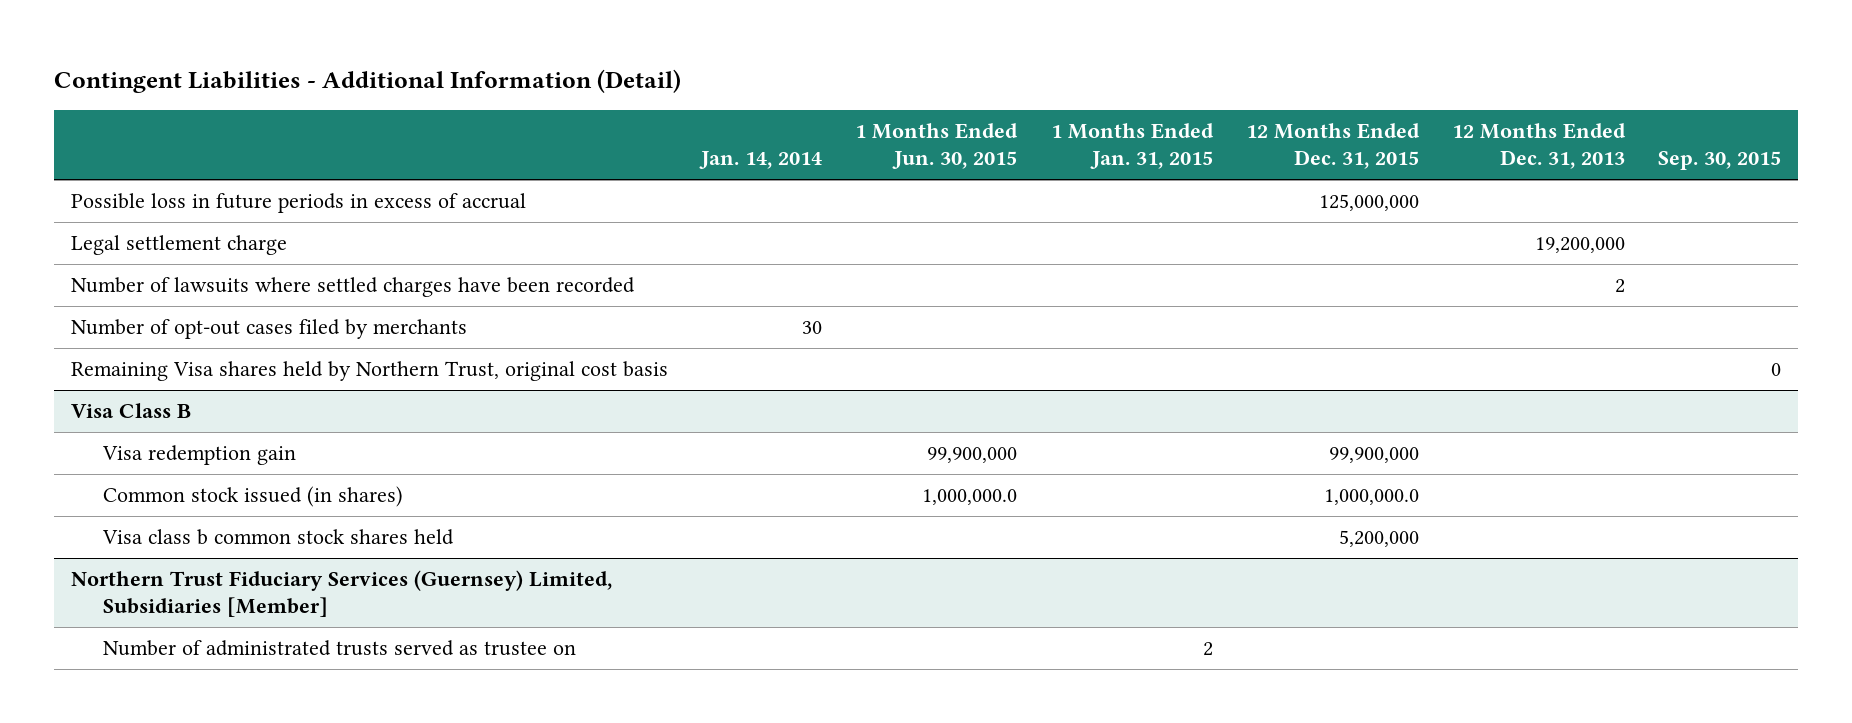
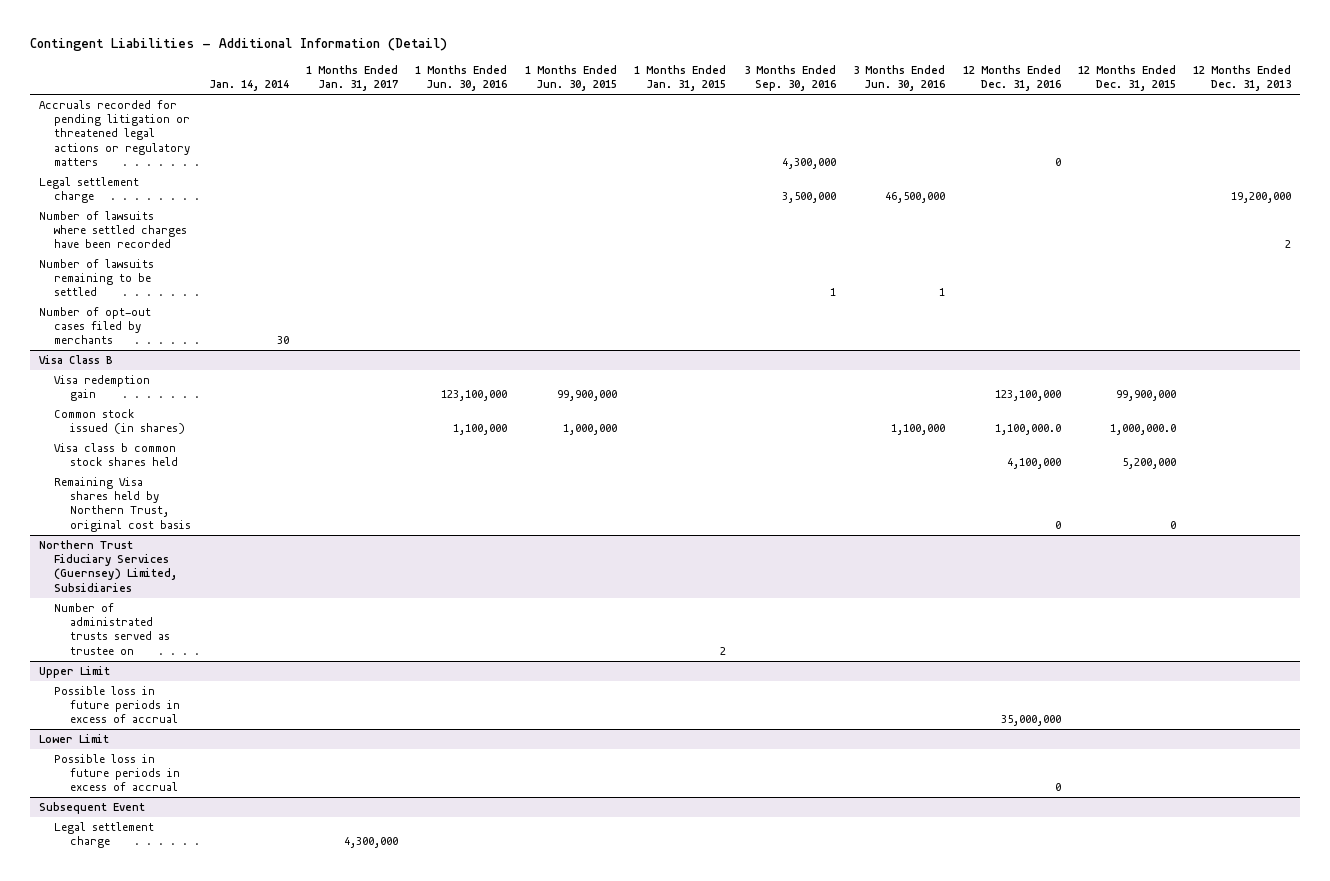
- | Jan. 14, 2014 | 1 Months Ended Jun. 30, 2015 | 1 Months Ended Jan. 31, 2015 | 12 Months Ended Dec. 31, 2015 | 12 Months Ended Dec. 31, 2013 | Sep. 30, 2015
+ | Jan. 14, 2014 | 1 Months Ended Jan. 31, 2017 | 1 Months Ended Jun. 30, 2016 | 1 Months Ended Jun. 30, 2015 | 1 Months Ended Jan. 31, 2015 | 3 Months Ended Sep. 30, 2016 | 3 Months Ended Jun. 30, 2016 | 12 Months Ended Dec. 31, 2016 | 12 Months Ended Dec. 31, 2015 | 12 Months Ended Dec. 31, 2013
- Possible loss in future periods in excess of accrual | | | | 125,000,000 | |
+ Accruals recorded for pending litigation or threatened legal actions or regulatory matters | | | | | | 4,300,000 | | 0 | |
+ Number of lawsuits remaining to be settled | | | | | | 1 | 1 | | |
- Remaining Visa shares held by Northern Trust, original cost basis | | | | | | 0
@ Visa Class B
- Common stock issued (in shares) | | 1,000,000.0 | | 1,000,000.0 | |
+ Common stock issued (in shares) | | | 1,100,000 | 1,000,000 | | | 1,100,000 | 1,100,000.0 | 1,000,000.0 |
- Northern Trust Fiduciary Services (Guernsey) Limited, Subsidiaries [Member]
@ Visa Class B
+ Remaining Visa shares held by Northern Trust, original cost basis | | | | | | | | 0 | 0 |
+ Northern Trust Fiduciary Services (Guernsey) Limited, Subsidiaries
+ Upper Limit
+ Possible loss in future periods in excess of accrual | | | | | | | | 35,000,000 | |
+ Lower Limit
+ Possible loss in future periods in excess of accrual | | | | | | | | 0 | |
+ Subsequent Event
+ Legal settlement charge | | 4,300,000 | | | | | | | |

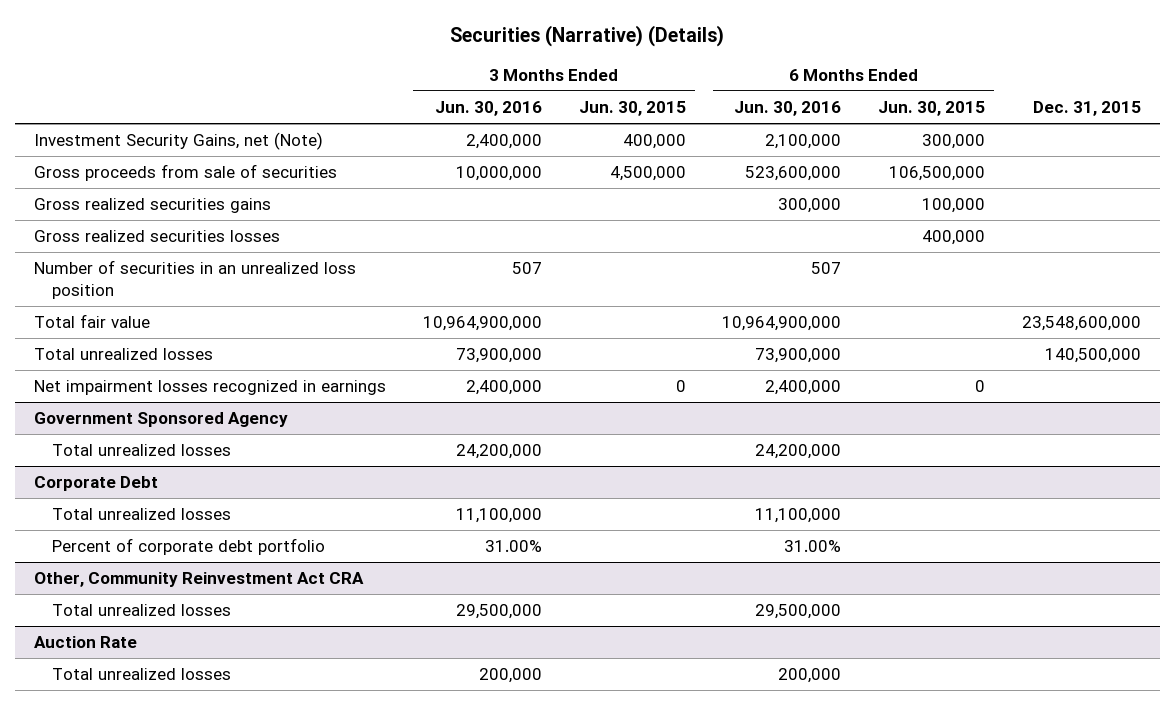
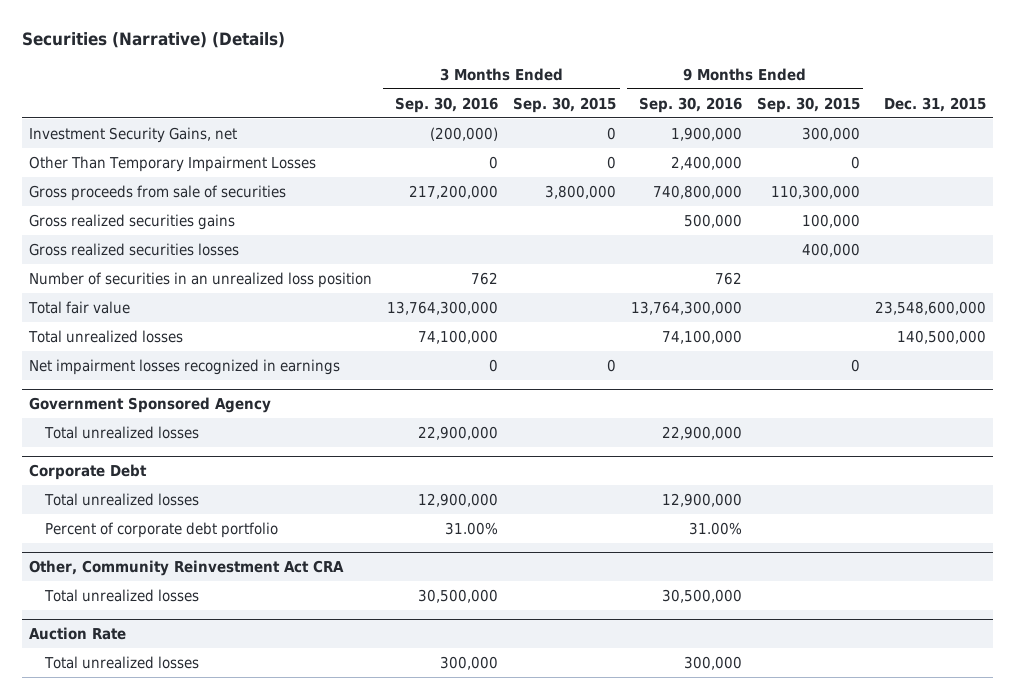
- | 3 Months Ended Jun. 30, 2016 | 3 Months Ended Jun. 30, 2015 | 6 Months Ended Jun. 30, 2016 | 6 Months Ended Jun. 30, 2015 | Dec. 31, 2015
+ | 3 Months Ended Sep. 30, 2016 | 3 Months Ended Sep. 30, 2015 | 9 Months Ended Sep. 30, 2016 | 9 Months Ended Sep. 30, 2015 | Dec. 31, 2015
- Investment Security Gains, net (Note) | 2,400,000 | 400,000 | 2,100,000 | 300,000 |
+ Investment Security Gains, net | (200,000) | 0 | 1,900,000 | 300,000 |
+ Other Than Temporary Impairment Losses | 0 | 0 | 2,400,000 | 0 |

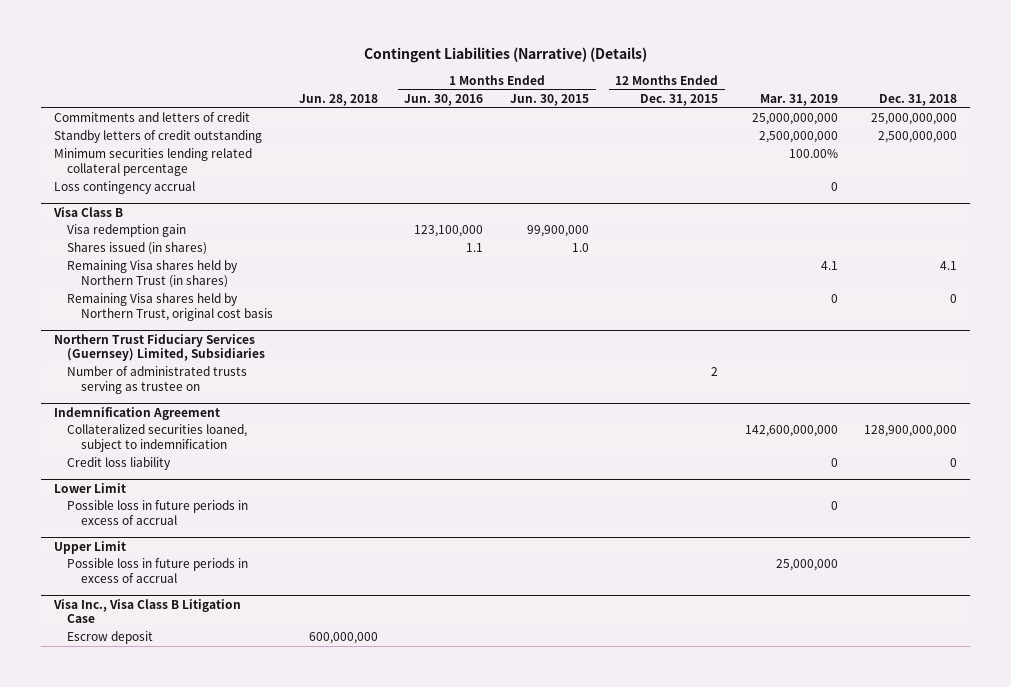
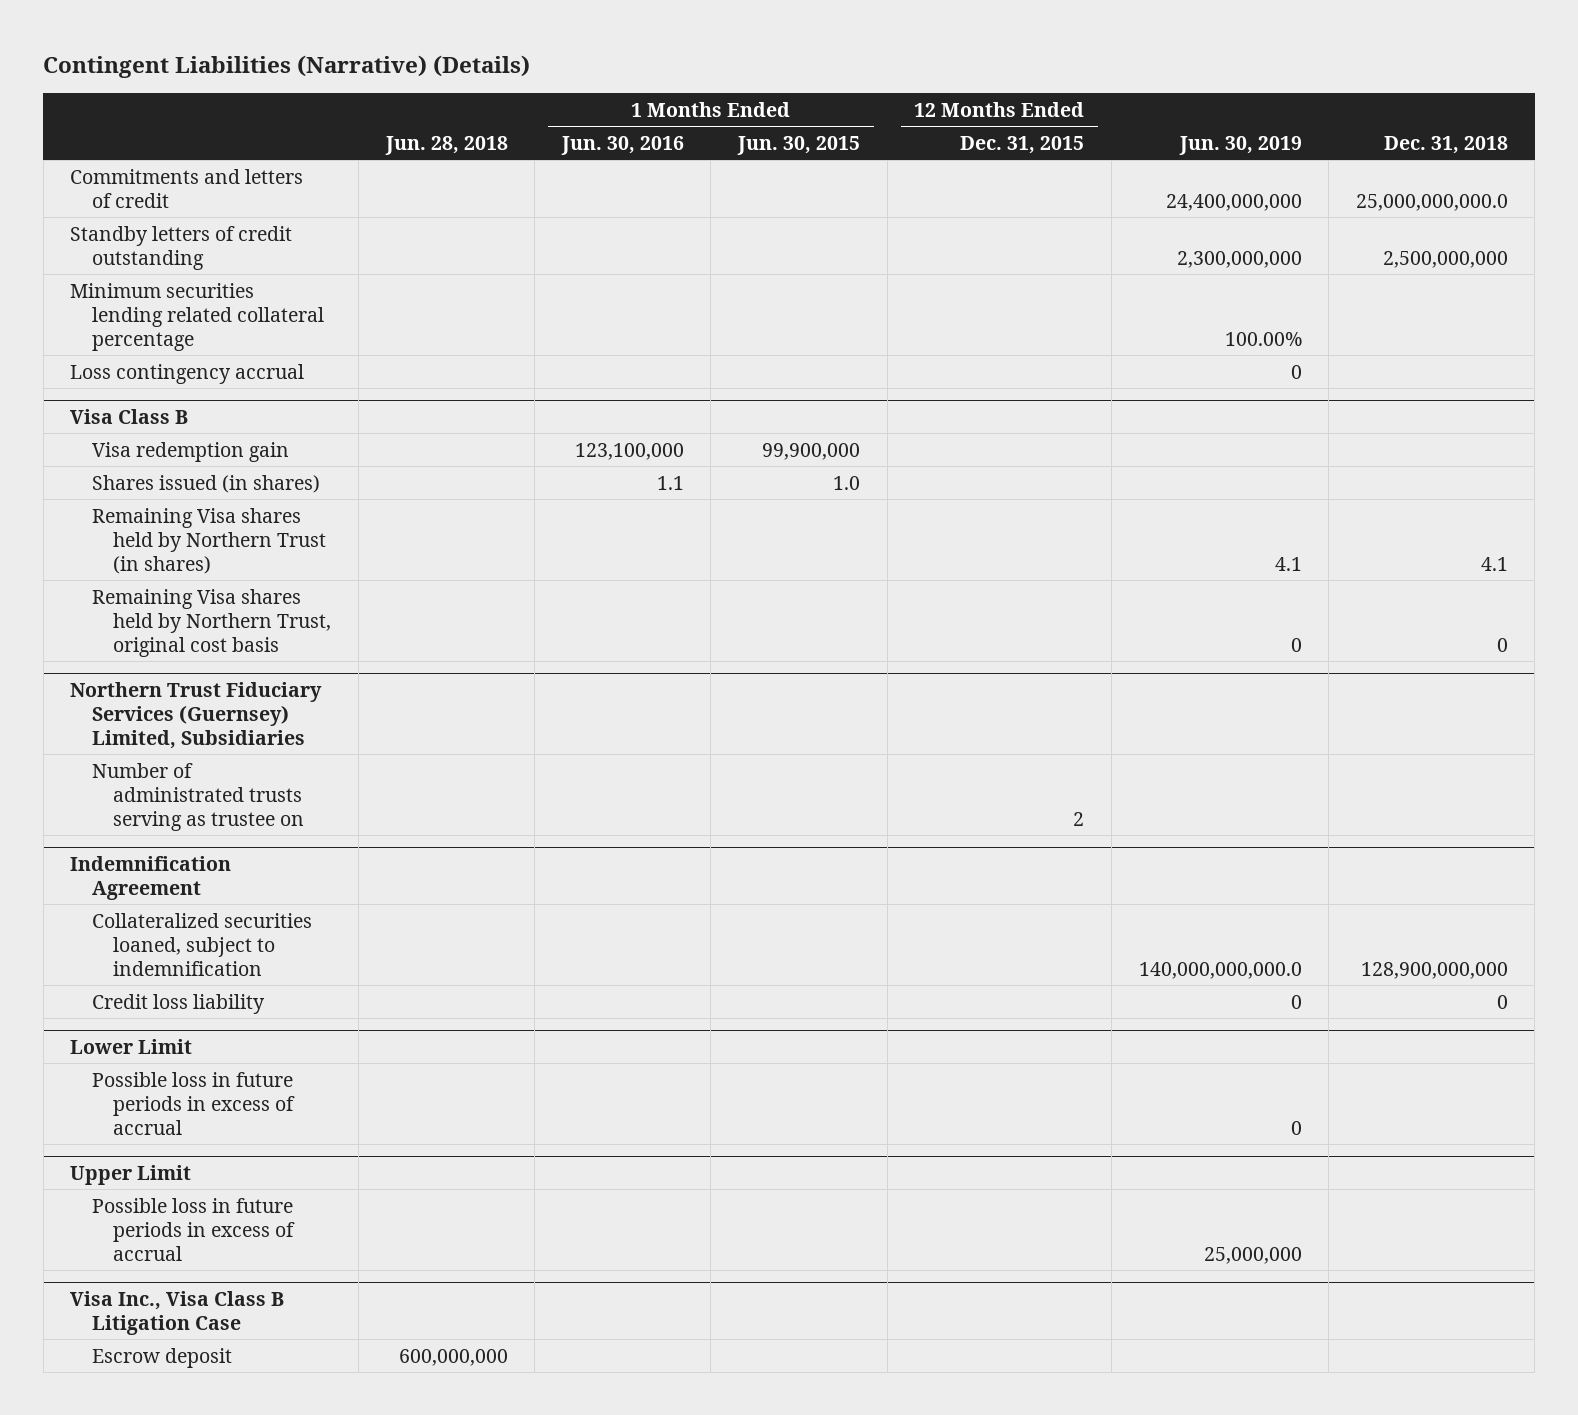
- | Jun. 28, 2018 | 1 Months Ended Jun. 30, 2016 | 1 Months Ended Jun. 30, 2015 | 12 Months Ended Dec. 31, 2015 | Mar. 31, 2019 | Dec. 31, 2018
+ | Jun. 28, 2018 | 1 Months Ended Jun. 30, 2016 | 1 Months Ended Jun. 30, 2015 | 12 Months Ended Dec. 31, 2015 | Jun. 30, 2019 | Dec. 31, 2018
- Commitments and letters of credit | | | | | 25,000,000,000 | 25,000,000,000
+ Commitments and letters of credit | | | | | 24,400,000,000 | 25,000,000,000.0

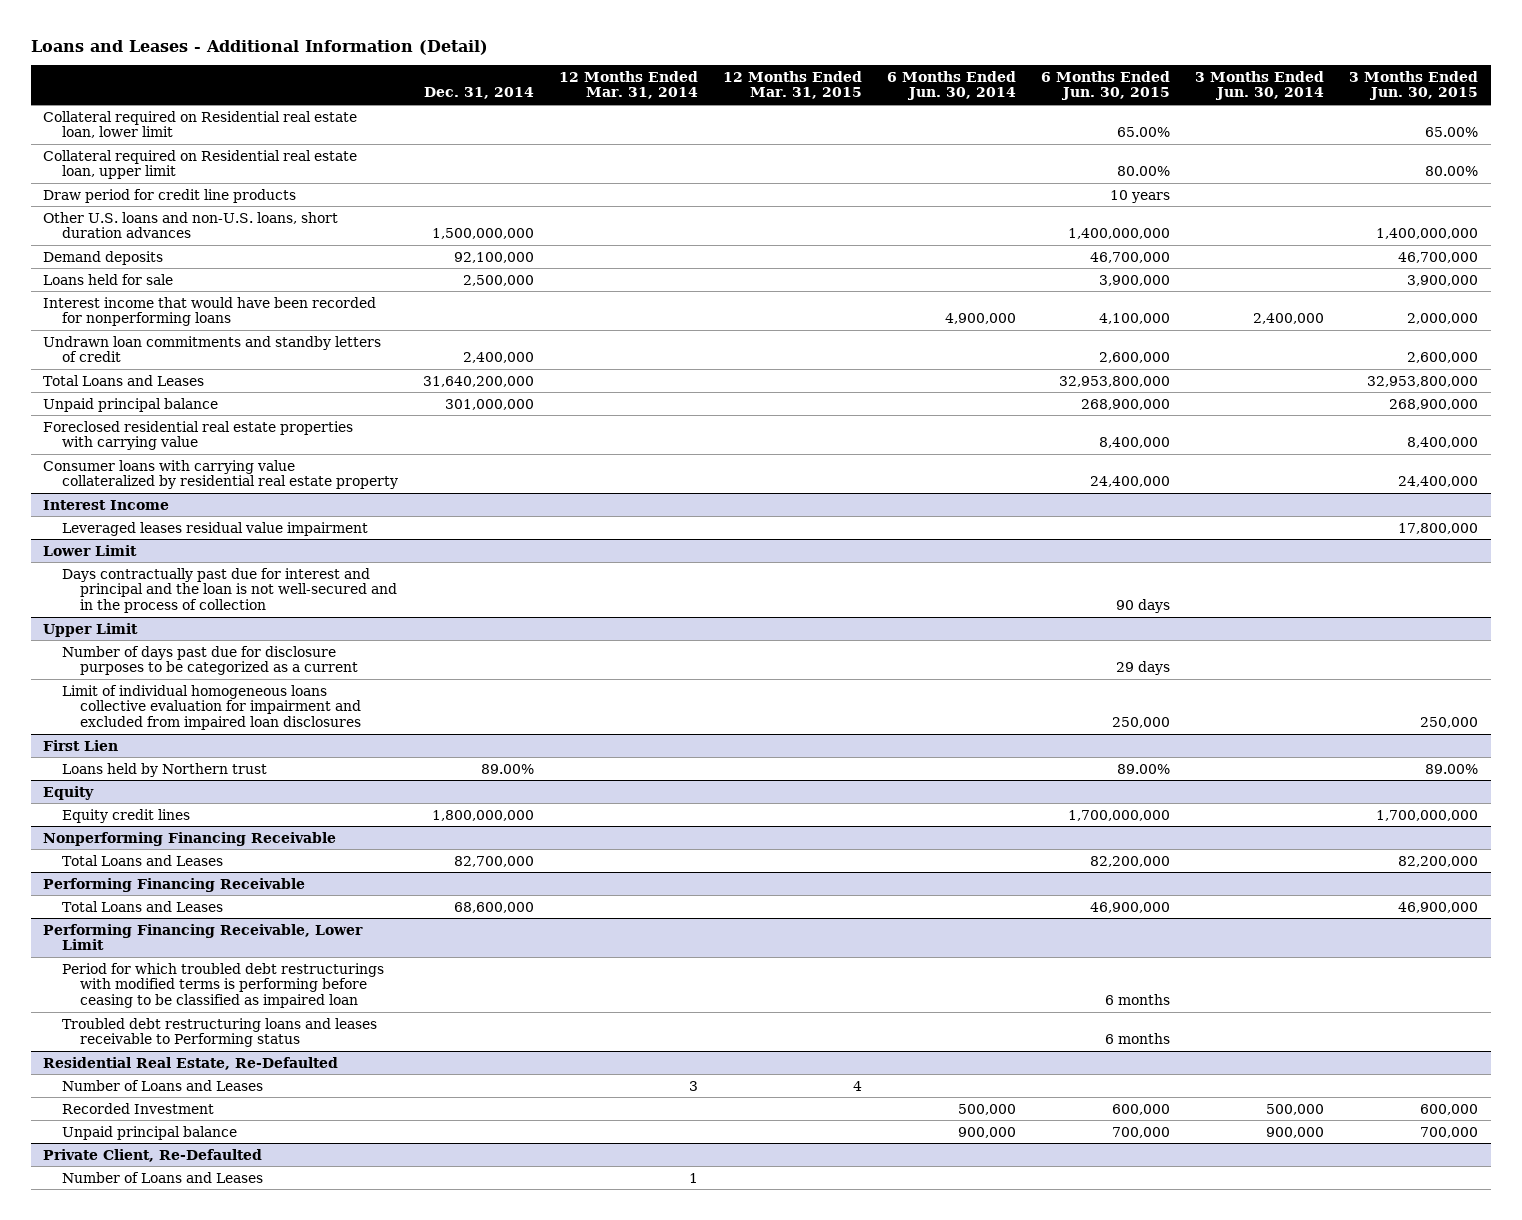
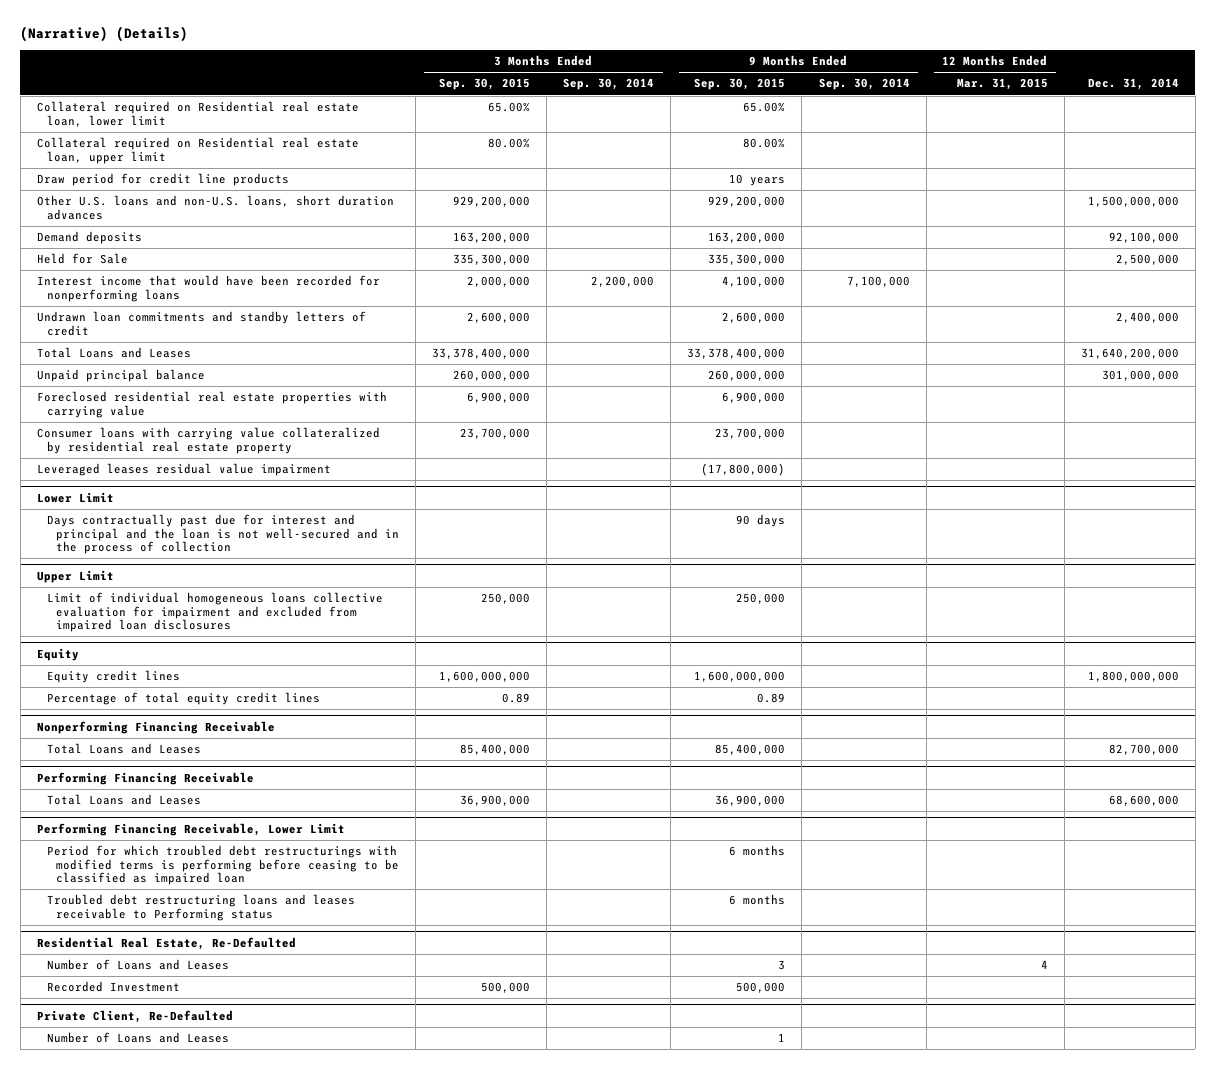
- Loans and Leases - Additional Information (Detail)
+ (Narrative) (Details)
- | Dec. 31, 2014 | 12 Months Ended Mar. 31, 2014 | 12 Months Ended Mar. 31, 2015 | 6 Months Ended Jun. 30, 2014 | 6 Months Ended Jun. 30, 2015 | 3 Months Ended Jun. 30, 2014 | 3 Months Ended Jun. 30, 2015
+ | 3 Months Ended Sep. 30, 2015 | 3 Months Ended Sep. 30, 2014 | 9 Months Ended Sep. 30, 2015 | 9 Months Ended Sep. 30, 2014 | 12 Months Ended Mar. 31, 2015 | Dec. 31, 2014
- Loans held for sale | 2,500,000 | | | | 3,900,000 | | 3,900,000
+ Held for Sale | 335,300,000 | | 335,300,000 | | | 2,500,000
- Interest Income
- Leveraged leases residual value impairment | | | | | | | 17,800,000
+ Leveraged leases residual value impairment | | | (17,800,000) | | |
@ Upper Limit
- Number of days past due for disclosure purposes to be categorized as a current | | | | | 29 days | |
- First Lien
- Loans held by Northern trust | 89.00% | | | | 89.00% | | 89.00%
@ Equity
+ Percentage of total equity credit lines | 0.89 | | 0.89 | | |
@ Residential Real Estate, Re-Defaulted
- Unpaid principal balance | | | | 900,000 | 700,000 | 900,000 | 700,000

